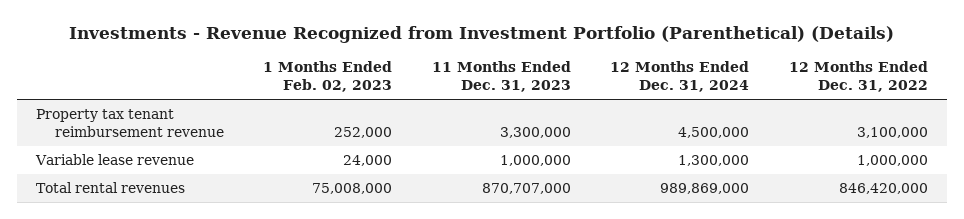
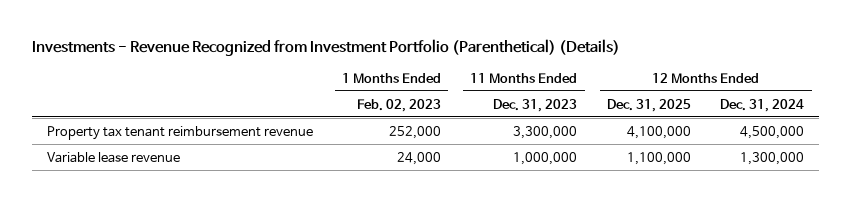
- | 1 Months Ended Feb. 02, 2023 | 11 Months Ended Dec. 31, 2023 | 12 Months Ended Dec. 31, 2024 | 12 Months Ended Dec. 31, 2022
+ | 1 Months Ended Feb. 02, 2023 | 11 Months Ended Dec. 31, 2023 | 12 Months Ended Dec. 31, 2025 | 12 Months Ended Dec. 31, 2024
- Total rental revenues | 75,008,000 | 870,707,000 | 989,869,000 | 846,420,000

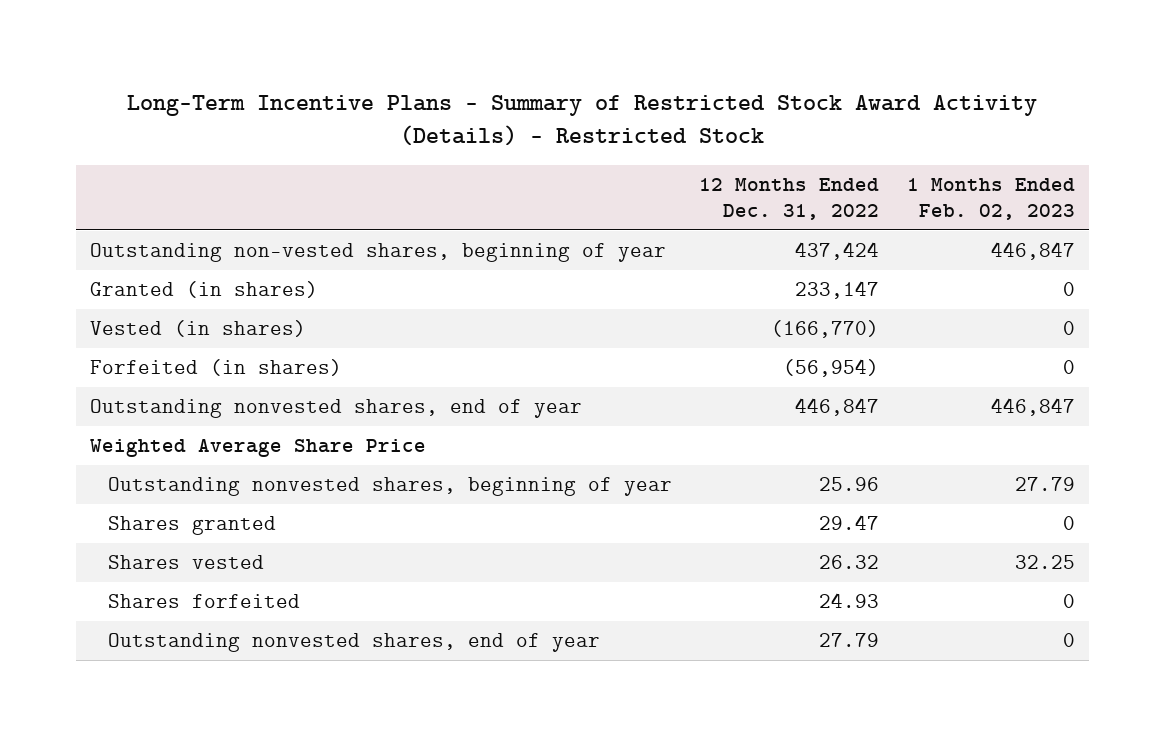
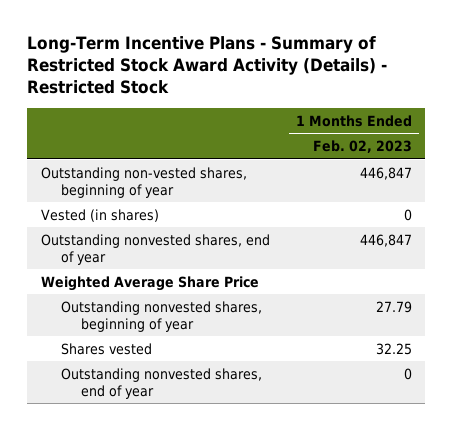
- | 12 Months Ended Dec. 31, 2022 | 1 Months Ended Feb. 02, 2023
+ | 1 Months Ended Feb. 02, 2023
- Granted (in shares) | 233,147 | 0
- Forfeited (in shares) | (56,954) | 0
- Shares granted | 29.47 | 0
- Shares forfeited | 24.93 | 0

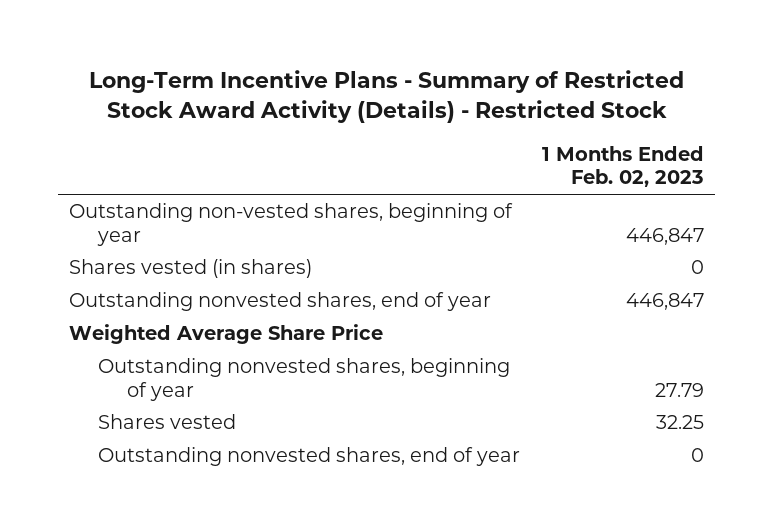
- Vested (in shares) | 0
+ Shares vested (in shares) | 0

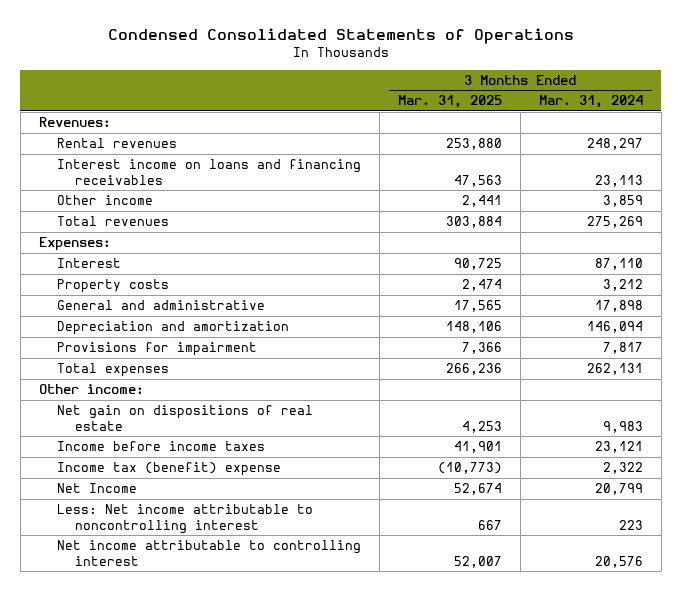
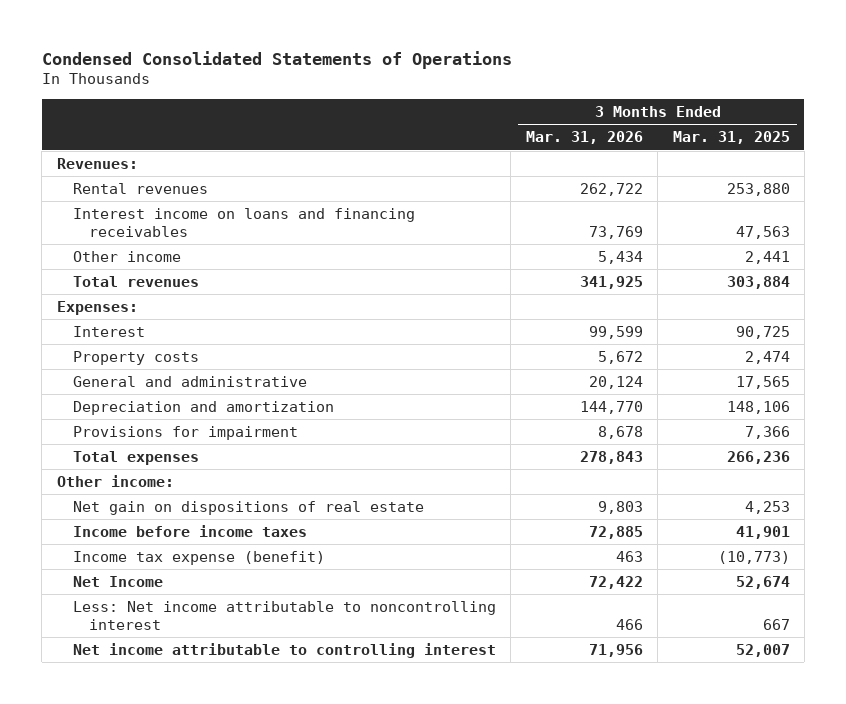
- | 3 Months Ended Mar. 31, 2025 | 3 Months Ended Mar. 31, 2024
+ | 3 Months Ended Mar. 31, 2026 | 3 Months Ended Mar. 31, 2025
- Income tax (benefit) expense | (10,773) | 2,322
+ Income tax expense (benefit) | 463 | (10,773)

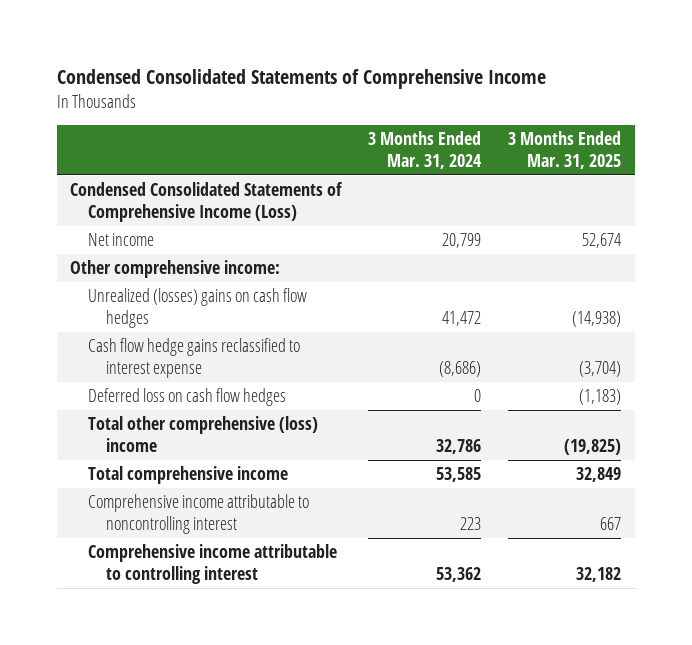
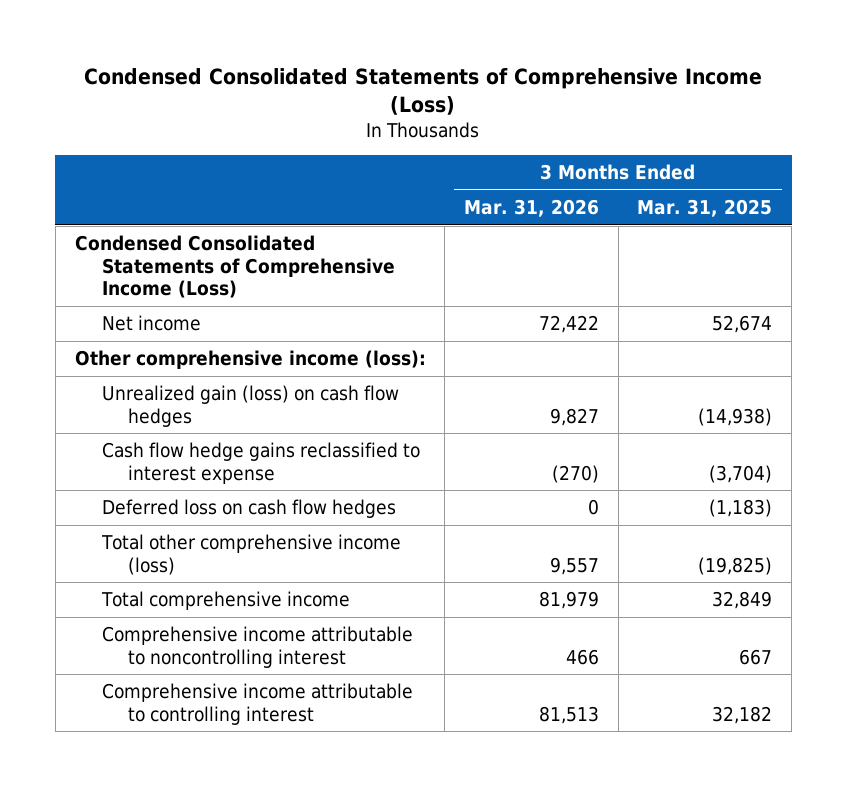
- Condensed Consolidated Statements of Comprehensive Income
+ Condensed Consolidated Statements of Comprehensive Income (Loss)
- | 3 Months Ended Mar. 31, 2024 | 3 Months Ended Mar. 31, 2025
+ | 3 Months Ended Mar. 31, 2026 | 3 Months Ended Mar. 31, 2025
- Other comprehensive income:
- Unrealized (losses) gains on cash flow hedges | 41,472 | (14,938)
+ Other comprehensive income (loss):
+ Unrealized gain (loss) on cash flow hedges | 9,827 | (14,938)
- Total other comprehensive (loss) income | 32,786 | (19,825)
+ Total other comprehensive income (loss) | 9,557 | (19,825)

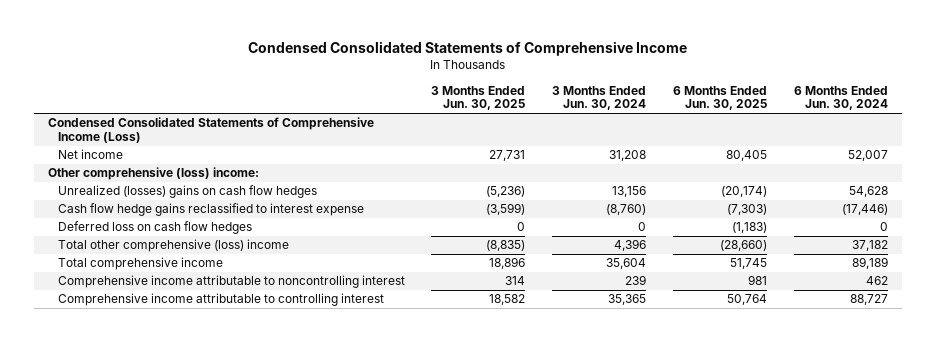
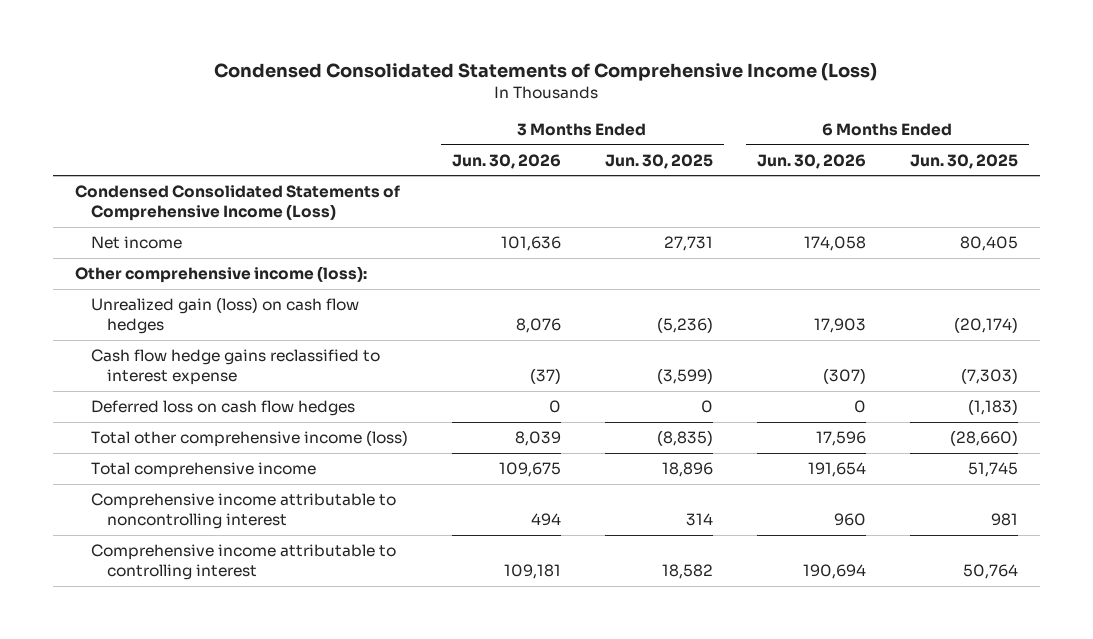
- Condensed Consolidated Statements of Comprehensive Income
+ Condensed Consolidated Statements of Comprehensive Income (Loss)
- | 3 Months Ended Jun. 30, 2025 | 3 Months Ended Jun. 30, 2024 | 6 Months Ended Jun. 30, 2025 | 6 Months Ended Jun. 30, 2024
+ | 3 Months Ended Jun. 30, 2026 | 3 Months Ended Jun. 30, 2025 | 6 Months Ended Jun. 30, 2026 | 6 Months Ended Jun. 30, 2025
- Other comprehensive (loss) income:
- Unrealized (losses) gains on cash flow hedges | (5,236) | 13,156 | (20,174) | 54,628
+ Other comprehensive income (loss):
+ Unrealized gain (loss) on cash flow hedges | 8,076 | (5,236) | 17,903 | (20,174)
- Total other comprehensive (loss) income | (8,835) | 4,396 | (28,660) | 37,182
+ Total other comprehensive income (loss) | 8,039 | (8,835) | 17,596 | (28,660)

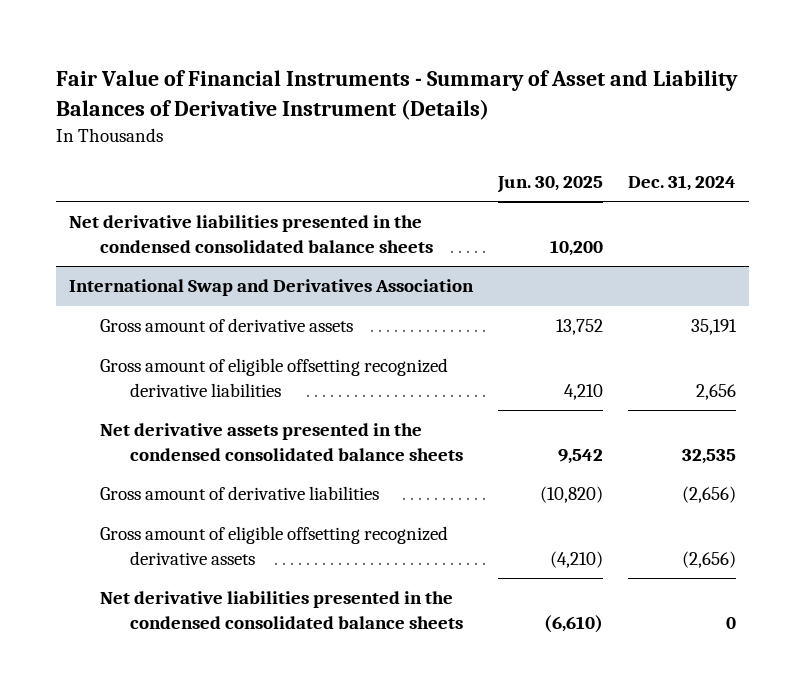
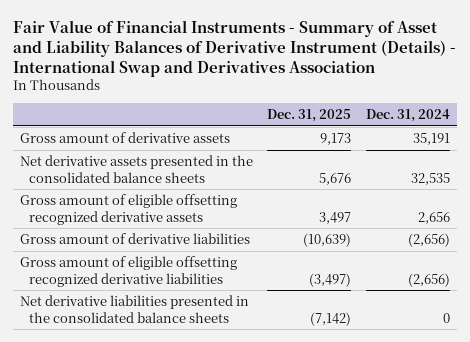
- Fair Value of Financial Instruments - Summary of Asset and Liability Balances of Derivative Instrument (Details)
+ Fair Value of Financial Instruments - Summary of Asset and Liability Balances of Derivative Instrument (Details) - International Swap and Derivatives Association
- | Jun. 30, 2025 | Dec. 31, 2024
+ | Dec. 31, 2025 | Dec. 31, 2024
- Net derivative liabilities presented in the condensed consolidated balance sheets | 10,200 |
- International Swap and Derivatives Association
- Gross amount of eligible offsetting recognized derivative liabilities | 4,210 | 2,656
- Net derivative assets presented in the condensed consolidated balance sheets | 9,542 | 32,535
+ Net derivative assets presented in the consolidated balance sheets | 5,676 | 32,535
+ Gross amount of eligible offsetting recognized derivative assets | 3,497 | 2,656
- Gross amount of eligible offsetting recognized derivative assets | (4,210) | (2,656)
- Net derivative liabilities presented in the condensed consolidated balance sheets | (6,610) | 0
+ Gross amount of eligible offsetting recognized derivative liabilities | (3,497) | (2,656)
+ Net derivative liabilities presented in the consolidated balance sheets | (7,142) | 0

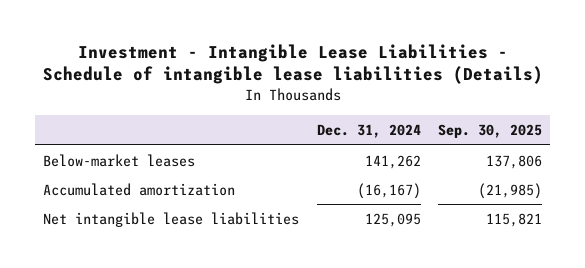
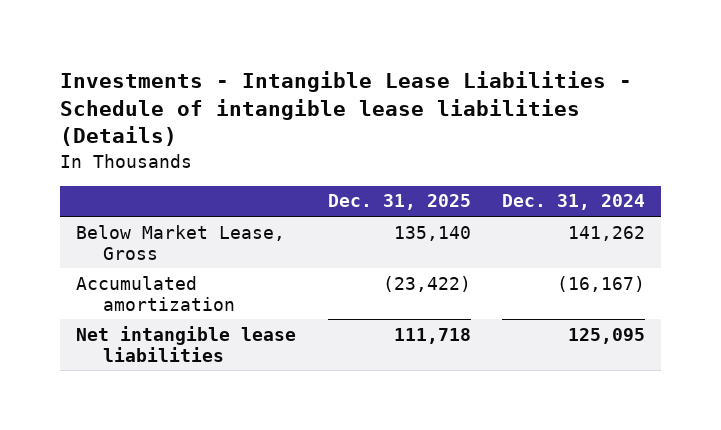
- Investment - Intangible Lease Liabilities - Schedule of intangible lease liabilities (Details)
+ Investments - Intangible Lease Liabilities - Schedule of intangible lease liabilities (Details)
- | Dec. 31, 2024 | Sep. 30, 2025
+ | Dec. 31, 2025 | Dec. 31, 2024
- Below-market leases | 141,262 | 137,806
+ Below Market Lease, Gross | 135,140 | 141,262

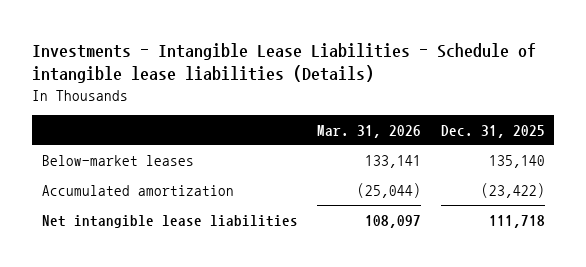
- | Dec. 31, 2025 | Dec. 31, 2024
+ | Mar. 31, 2026 | Dec. 31, 2025
- Below Market Lease, Gross | 135,140 | 141,262
+ Below-market leases | 133,141 | 135,140

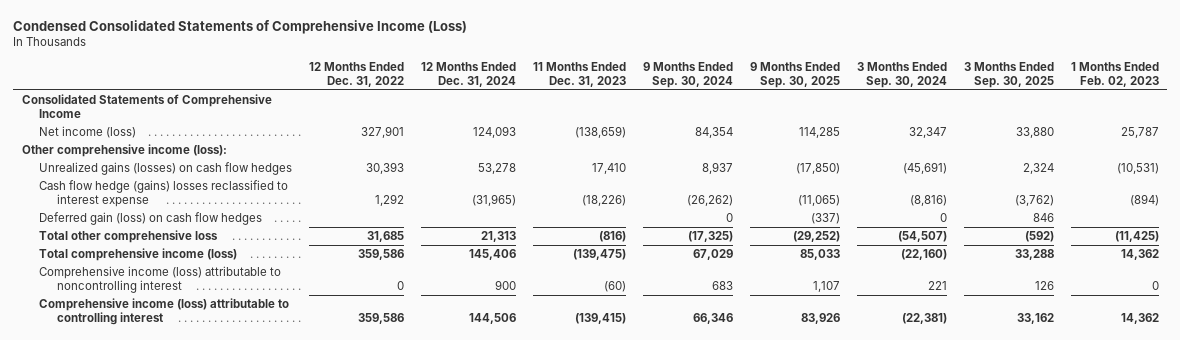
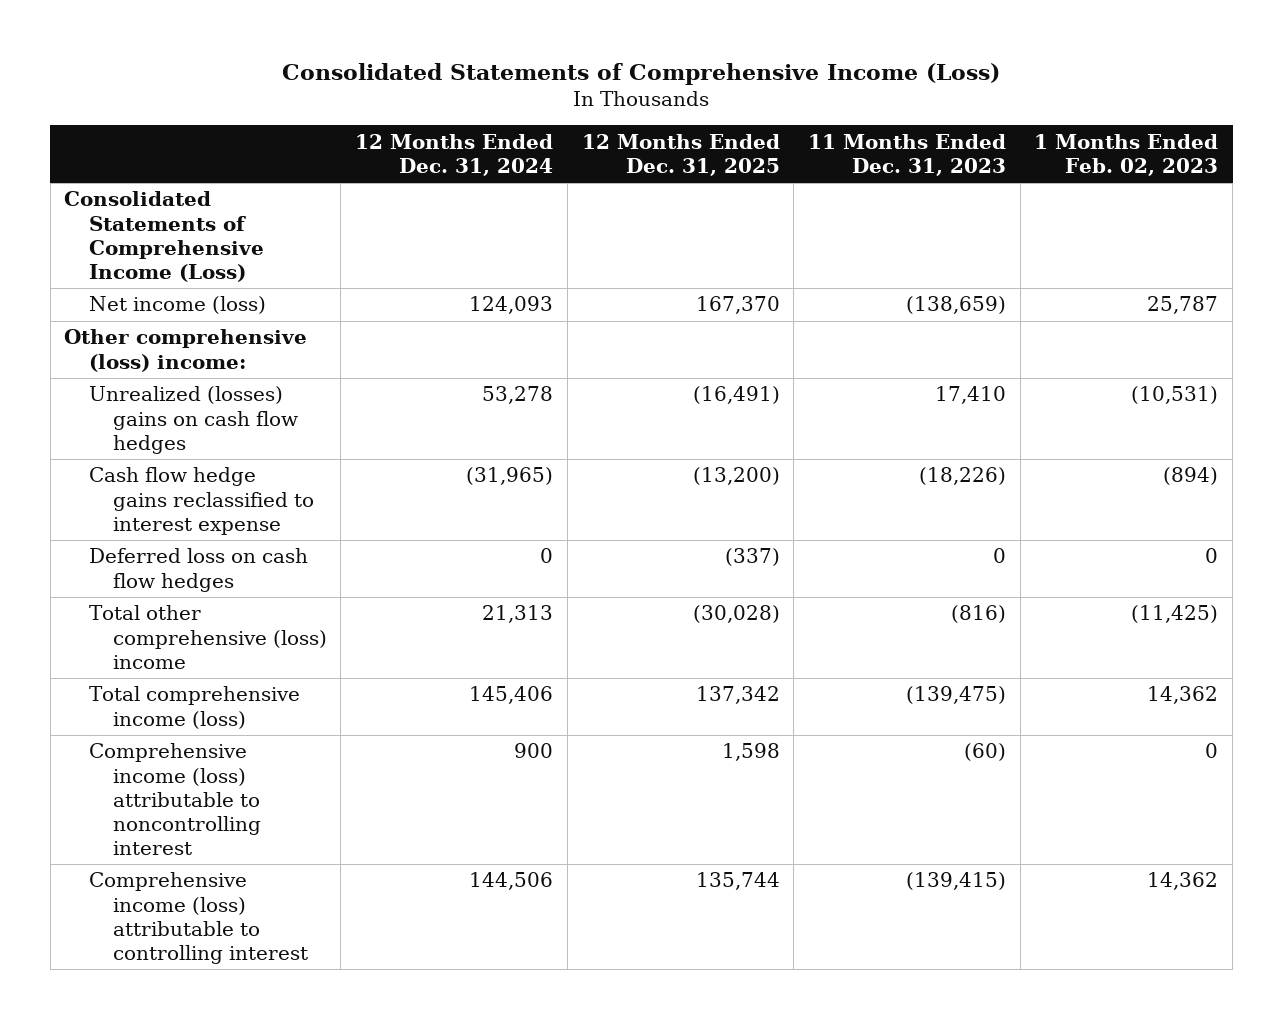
- Condensed Consolidated Statements of Comprehensive Income (Loss)
+ Consolidated Statements of Comprehensive Income (Loss)
- | 12 Months Ended Dec. 31, 2022 | 12 Months Ended Dec. 31, 2024 | 11 Months Ended Dec. 31, 2023 | 9 Months Ended Sep. 30, 2024 | 9 Months Ended Sep. 30, 2025 | 3 Months Ended Sep. 30, 2024 | 3 Months Ended Sep. 30, 2025 | 1 Months Ended Feb. 02, 2023
+ | 12 Months Ended Dec. 31, 2024 | 12 Months Ended Dec. 31, 2025 | 11 Months Ended Dec. 31, 2023 | 1 Months Ended Feb. 02, 2023
- Consolidated Statements of Comprehensive Income
+ Consolidated Statements of Comprehensive Income (Loss)
- Other comprehensive income (loss):
- Unrealized gains (losses) on cash flow hedges | 30,393 | 53,278 | 17,410 | 8,937 | (17,850) | (45,691) | 2,324 | (10,531)
- Cash flow hedge (gains) losses reclassified to interest expense | 1,292 | (31,965) | (18,226) | (26,262) | (11,065) | (8,816) | (3,762) | (894)
- Deferred gain (loss) on cash flow hedges | | | | 0 | (337) | 0 | 846 |
- Total other comprehensive loss | 31,685 | 21,313 | (816) | (17,325) | (29,252) | (54,507) | (592) | (11,425)
+ Other comprehensive (loss) income:
+ Unrealized (losses) gains on cash flow hedges | 53,278 | (16,491) | 17,410 | (10,531)
+ Cash flow hedge gains reclassified to interest expense | (31,965) | (13,200) | (18,226) | (894)
+ Deferred loss on cash flow hedges | 0 | (337) | 0 | 0
+ Total other comprehensive (loss) income | 21,313 | (30,028) | (816) | (11,425)

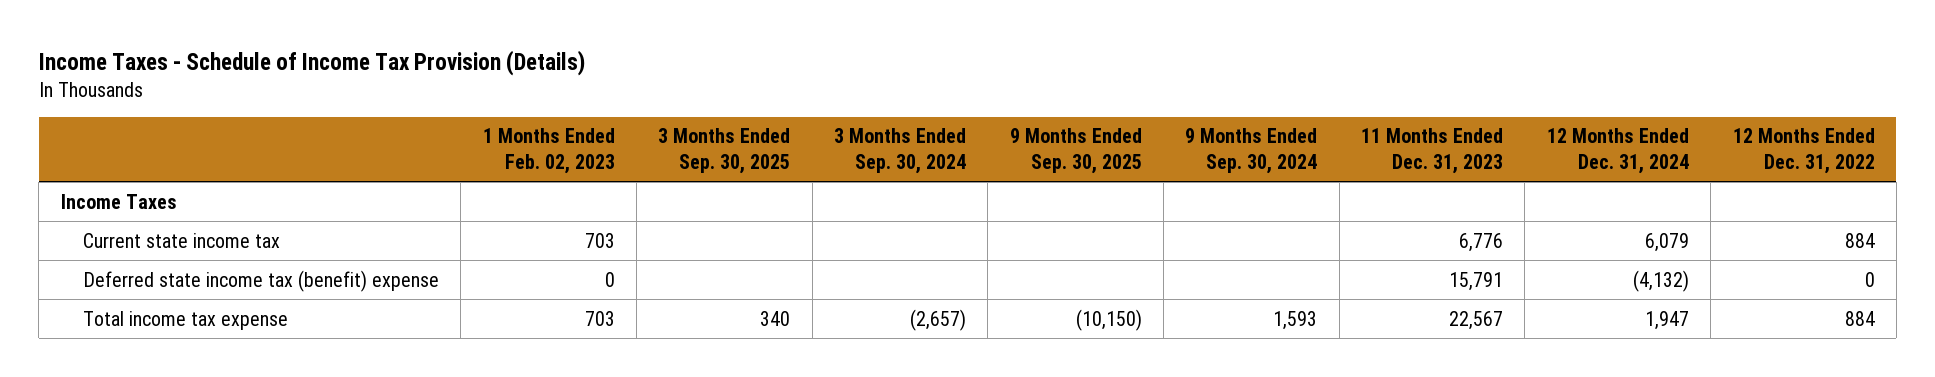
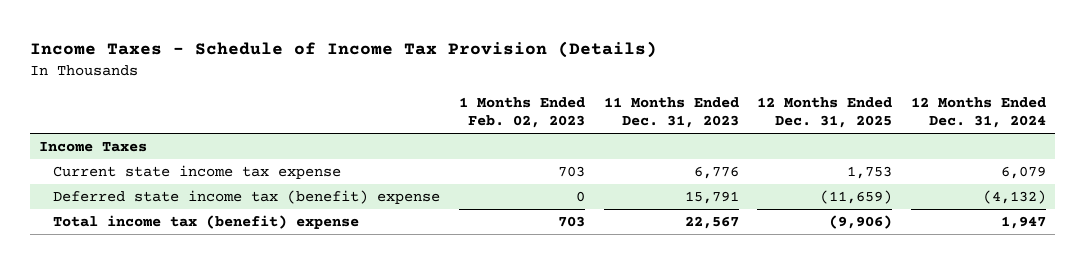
- | 1 Months Ended Feb. 02, 2023 | 3 Months Ended Sep. 30, 2025 | 3 Months Ended Sep. 30, 2024 | 9 Months Ended Sep. 30, 2025 | 9 Months Ended Sep. 30, 2024 | 11 Months Ended Dec. 31, 2023 | 12 Months Ended Dec. 31, 2024 | 12 Months Ended Dec. 31, 2022
+ | 1 Months Ended Feb. 02, 2023 | 11 Months Ended Dec. 31, 2023 | 12 Months Ended Dec. 31, 2025 | 12 Months Ended Dec. 31, 2024
- Current state income tax | 703 | | | | | 6,776 | 6,079 | 884
+ Current state income tax expense | 703 | 6,776 | 1,753 | 6,079
- Total income tax expense | 703 | 340 | (2,657) | (10,150) | 1,593 | 22,567 | 1,947 | 884
+ Total income tax (benefit) expense | 703 | 22,567 | (9,906) | 1,947

